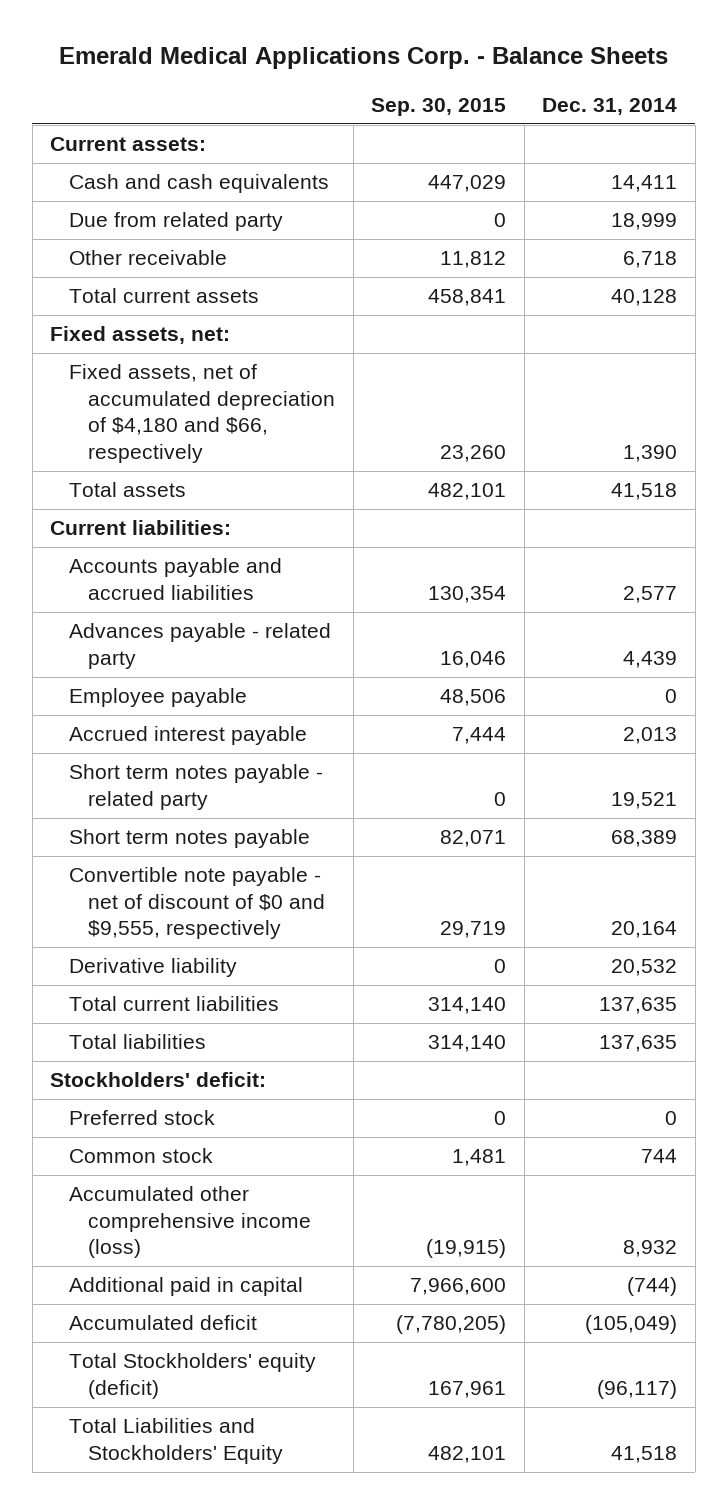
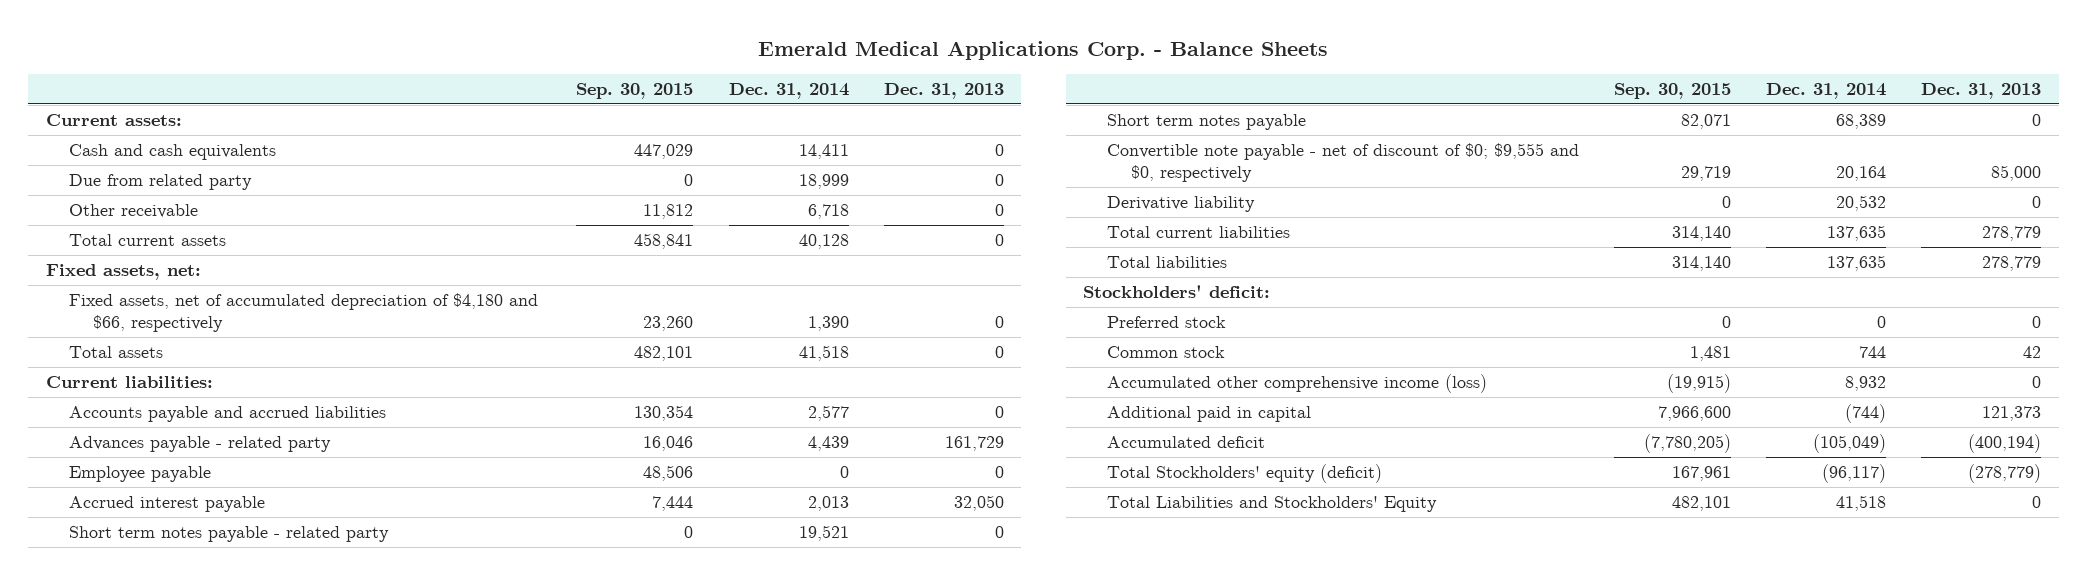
- | Sep. 30, 2015 | Dec. 31, 2014
+ | Sep. 30, 2015 | Dec. 31, 2014 | Dec. 31, 2013
- Convertible note payable - net of discount of $0 and $9,555, respectively | 29,719 | 20,164
+ Convertible note payable - net of discount of $0; $9,555 and $0, respectively | 29,719 | 20,164 | 85,000

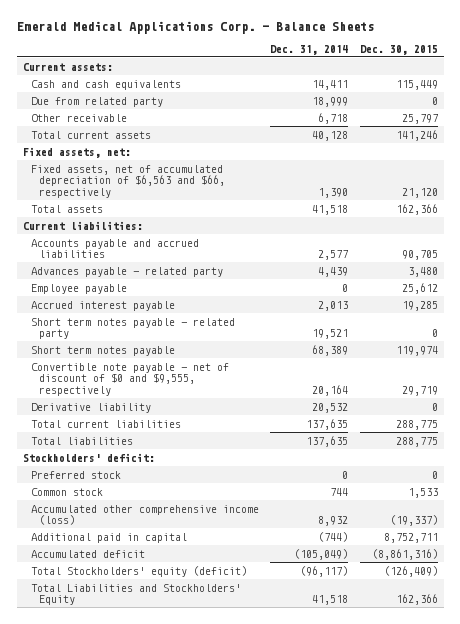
- | Sep. 30, 2015 | Dec. 31, 2014 | Dec. 31, 2013
+ | Dec. 31, 2014 | Dec. 30, 2015
- Fixed assets, net of accumulated depreciation of $4,180 and $66, respectively | 23,260 | 1,390 | 0
+ Fixed assets, net of accumulated depreciation of $6,563 and $66, respectively | 1,390 | 21,120
- Convertible note payable - net of discount of $0; $9,555 and $0, respectively | 29,719 | 20,164 | 85,000
+ Convertible note payable - net of discount of $0 and $9,555, respectively | 20,164 | 29,719

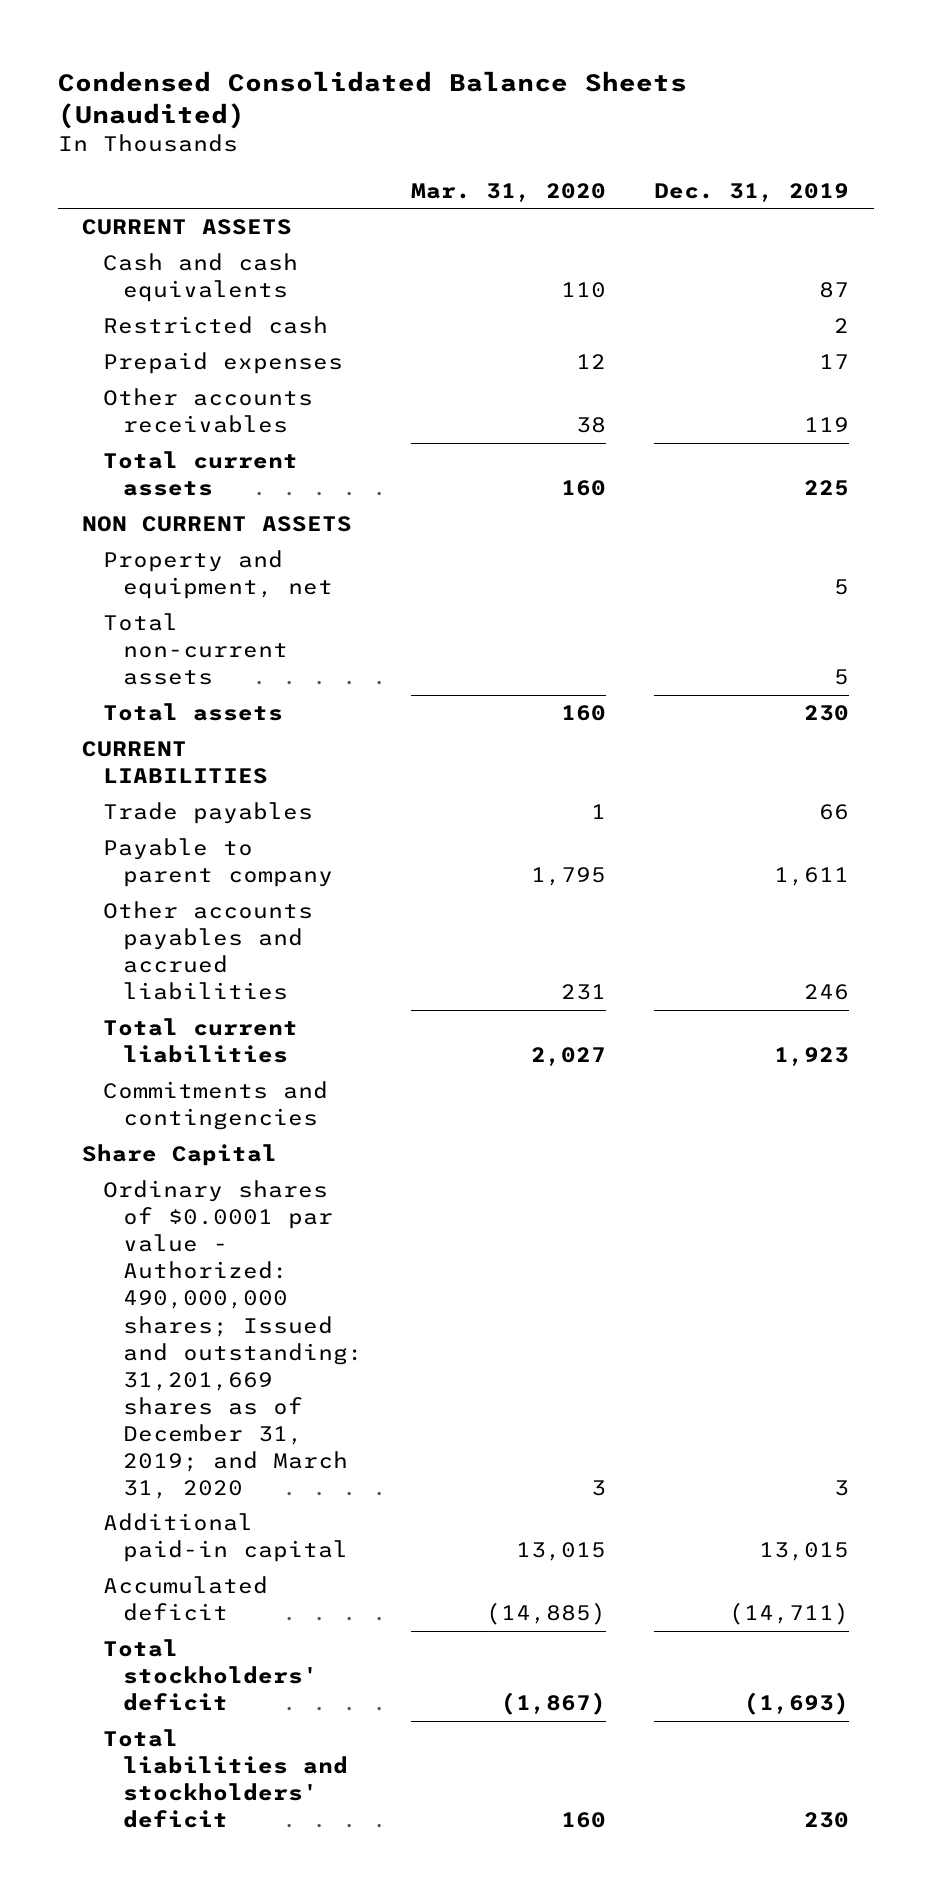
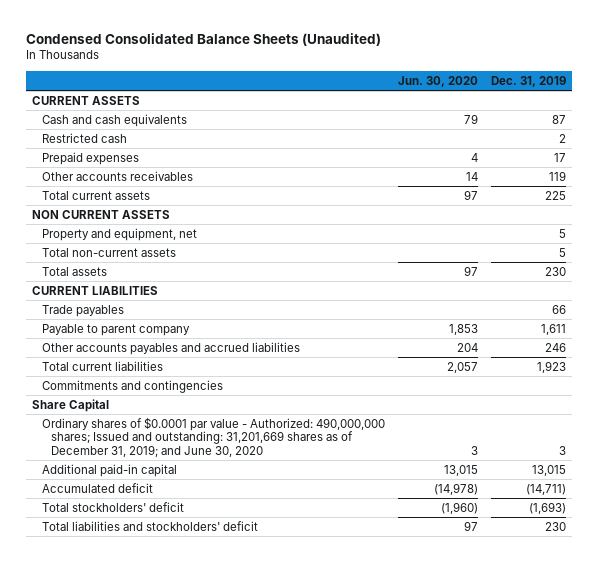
- | Mar. 31, 2020 | Dec. 31, 2019
+ | Jun. 30, 2020 | Dec. 31, 2019
- Ordinary shares of $0.0001 par value - Authorized: 490,000,000 shares; Issued and outstanding: 31,201,669 shares as of December 31, 2019; and March 31, 2020 | 3 | 3
+ Ordinary shares of $0.0001 par value - Authorized: 490,000,000 shares; Issued and outstanding: 31,201,669 shares as of December 31, 2019; and June 30, 2020 | 3 | 3

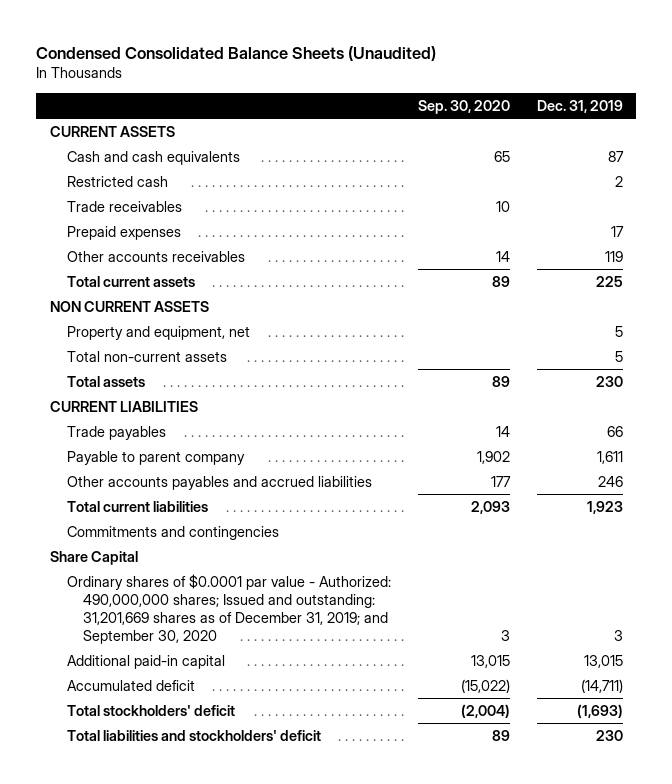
- | Jun. 30, 2020 | Dec. 31, 2019
+ | Sep. 30, 2020 | Dec. 31, 2019
+ Trade receivables | 10 |
- Ordinary shares of $0.0001 par value - Authorized: 490,000,000 shares; Issued and outstanding: 31,201,669 shares as of December 31, 2019; and June 30, 2020 | 3 | 3
+ Ordinary shares of $0.0001 par value - Authorized: 490,000,000 shares; Issued and outstanding: 31,201,669 shares as of December 31, 2019; and September 30, 2020 | 3 | 3

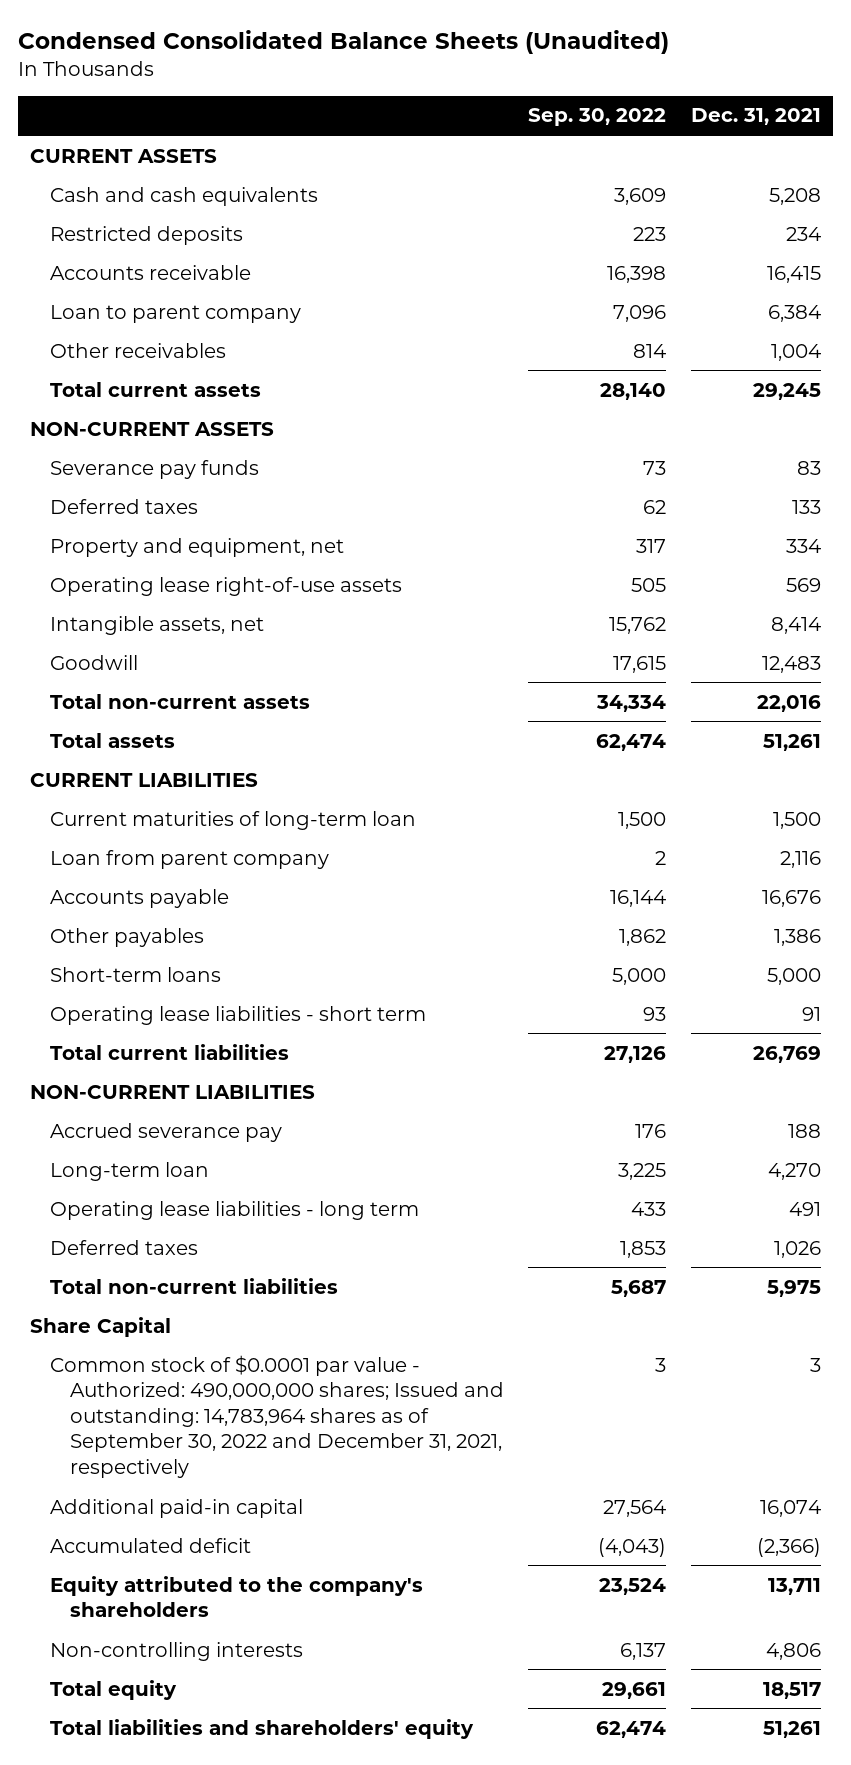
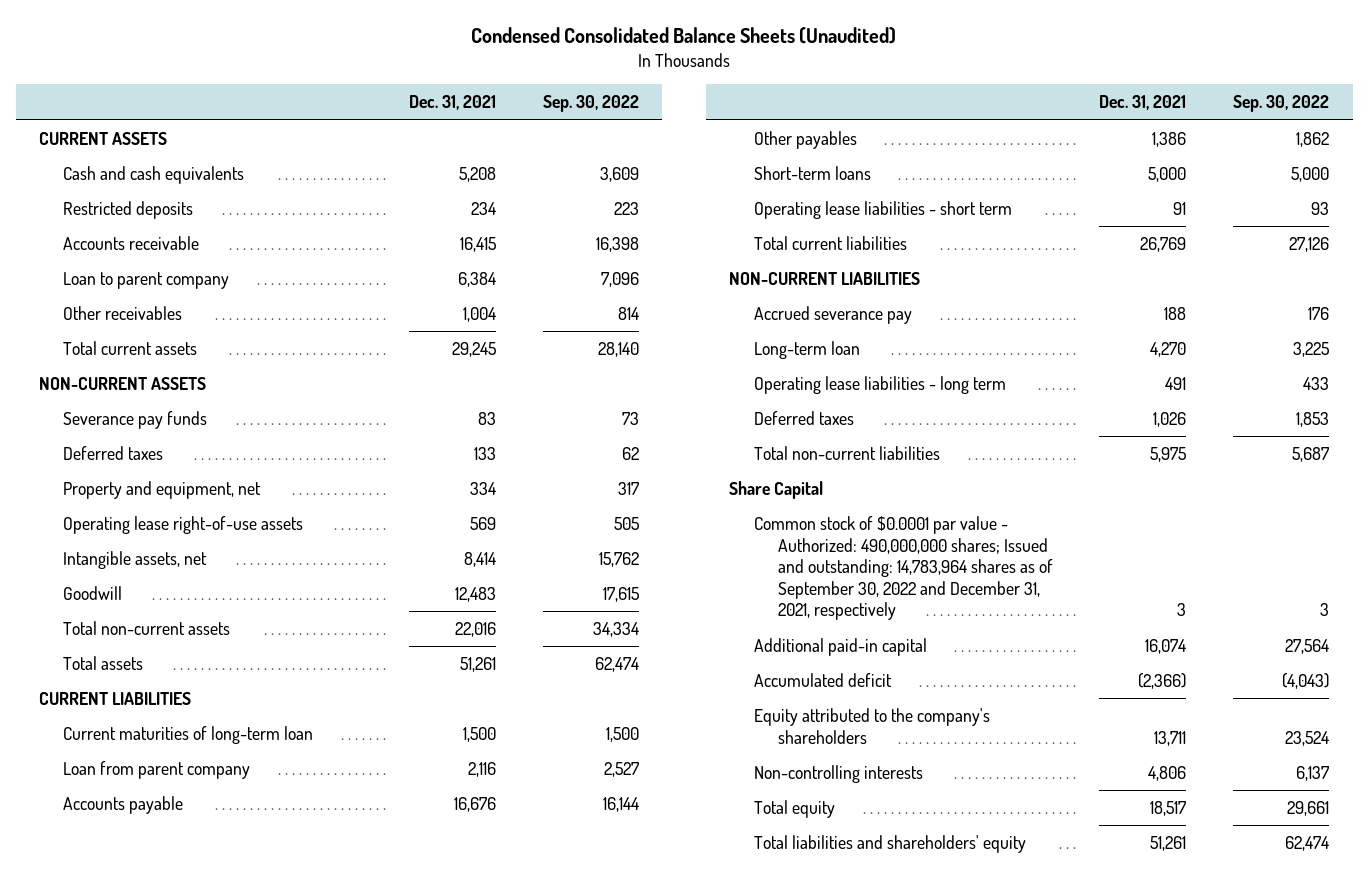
- | Sep. 30, 2022 | Dec. 31, 2021
+ | Dec. 31, 2021 | Sep. 30, 2022
- Loan from parent company | 2 | 2,116
+ Loan from parent company | 2,116 | 2,527

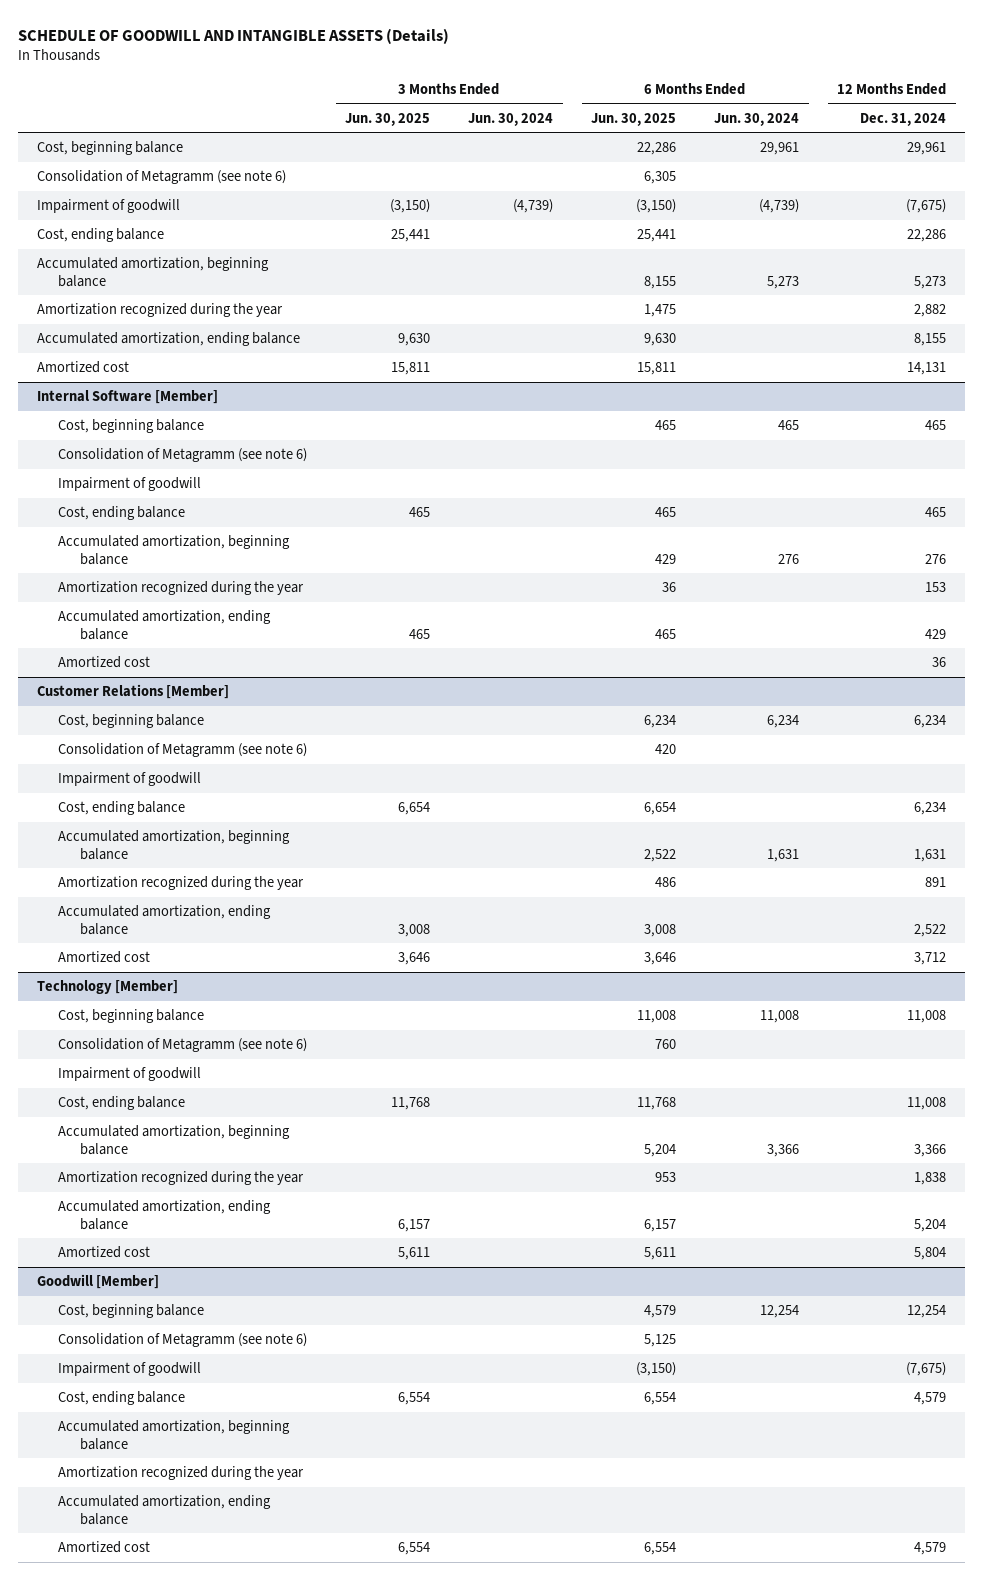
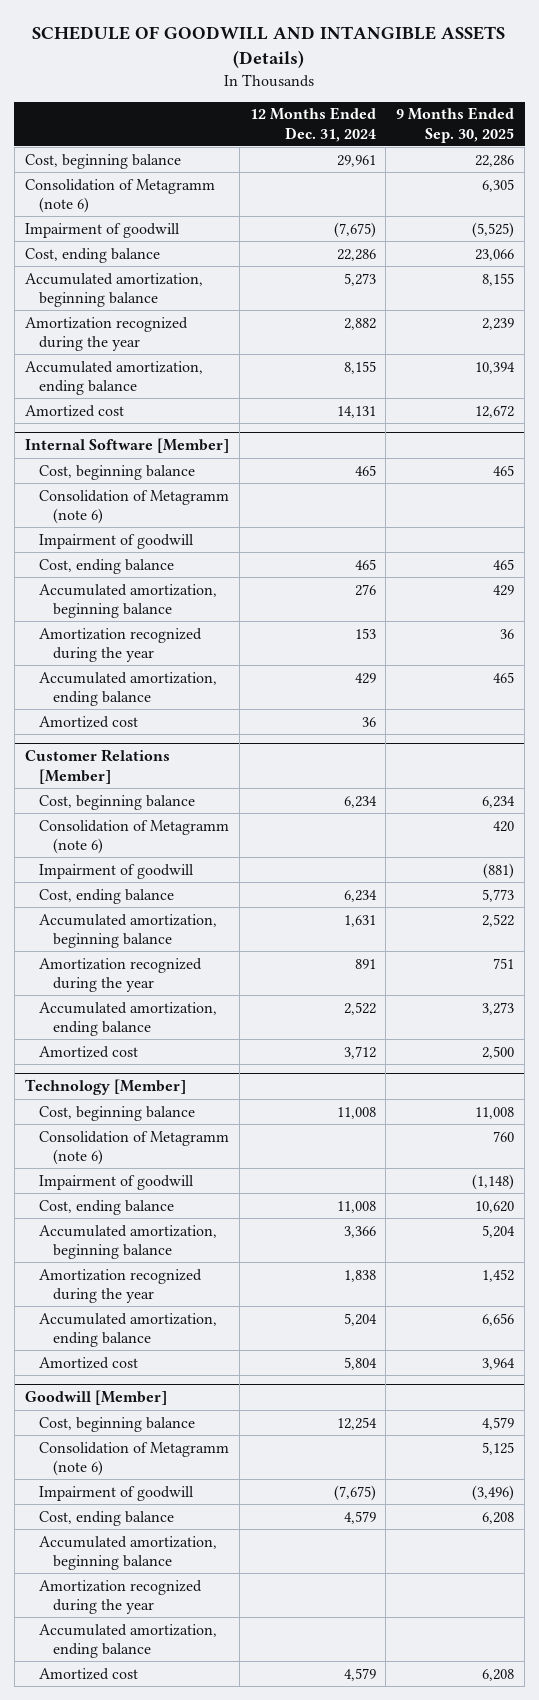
- | 3 Months Ended Jun. 30, 2025 | 3 Months Ended Jun. 30, 2024 | 6 Months Ended Jun. 30, 2025 | 6 Months Ended Jun. 30, 2024 | 12 Months Ended Dec. 31, 2024
+ | 12 Months Ended Dec. 31, 2024 | 9 Months Ended Sep. 30, 2025
- Consolidation of Metagramm (see note 6) | | | 6,305 | |
+ Consolidation of Metagramm (note 6) | | 6,305
@ Internal Software [Member]
- Consolidation of Metagramm (see note 6)
+ Consolidation of Metagramm (note 6)
@ Customer Relations [Member]
- Consolidation of Metagramm (see note 6) | | | 420 | |
+ Consolidation of Metagramm (note 6) | | 420
@ Technology [Member]
- Consolidation of Metagramm (see note 6) | | | 760 | |
+ Consolidation of Metagramm (note 6) | | 760
@ Goodwill [Member]
- Consolidation of Metagramm (see note 6) | | | 5,125 | |
+ Consolidation of Metagramm (note 6) | | 5,125

